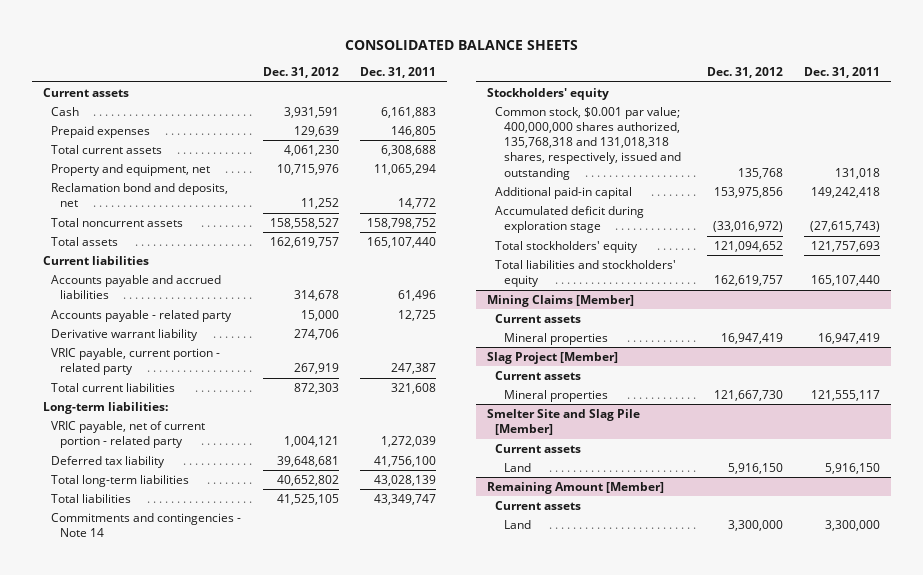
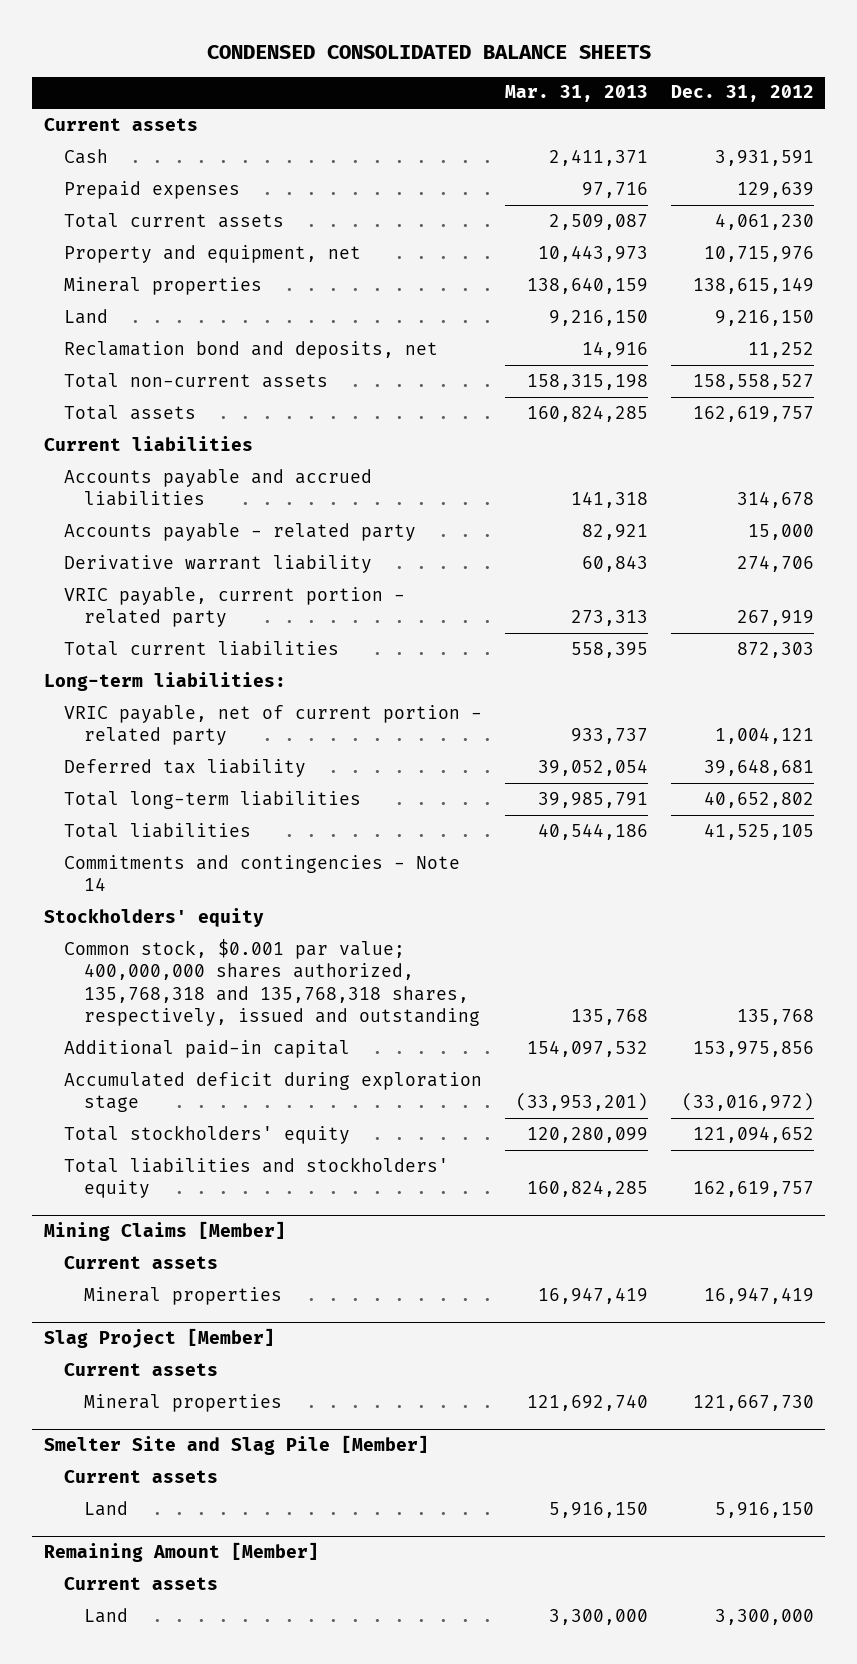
- CONSOLIDATED BALANCE SHEETS
+ CONDENSED CONSOLIDATED BALANCE SHEETS
- | Dec. 31, 2012 | Dec. 31, 2011
+ | Mar. 31, 2013 | Dec. 31, 2012
+ Mineral properties | 138,640,159 | 138,615,149
+ Land | 9,216,150 | 9,216,150
- Total noncurrent assets | 158,558,527 | 158,798,752
+ Total non-current assets | 158,315,198 | 158,558,527
- Common stock, $0.001 par value; 400,000,000 shares authorized, 135,768,318 and 131,018,318 shares, respectively, issued and outstanding | 135,768 | 131,018
+ Common stock, $0.001 par value; 400,000,000 shares authorized, 135,768,318 and 135,768,318 shares, respectively, issued and outstanding | 135,768 | 135,768

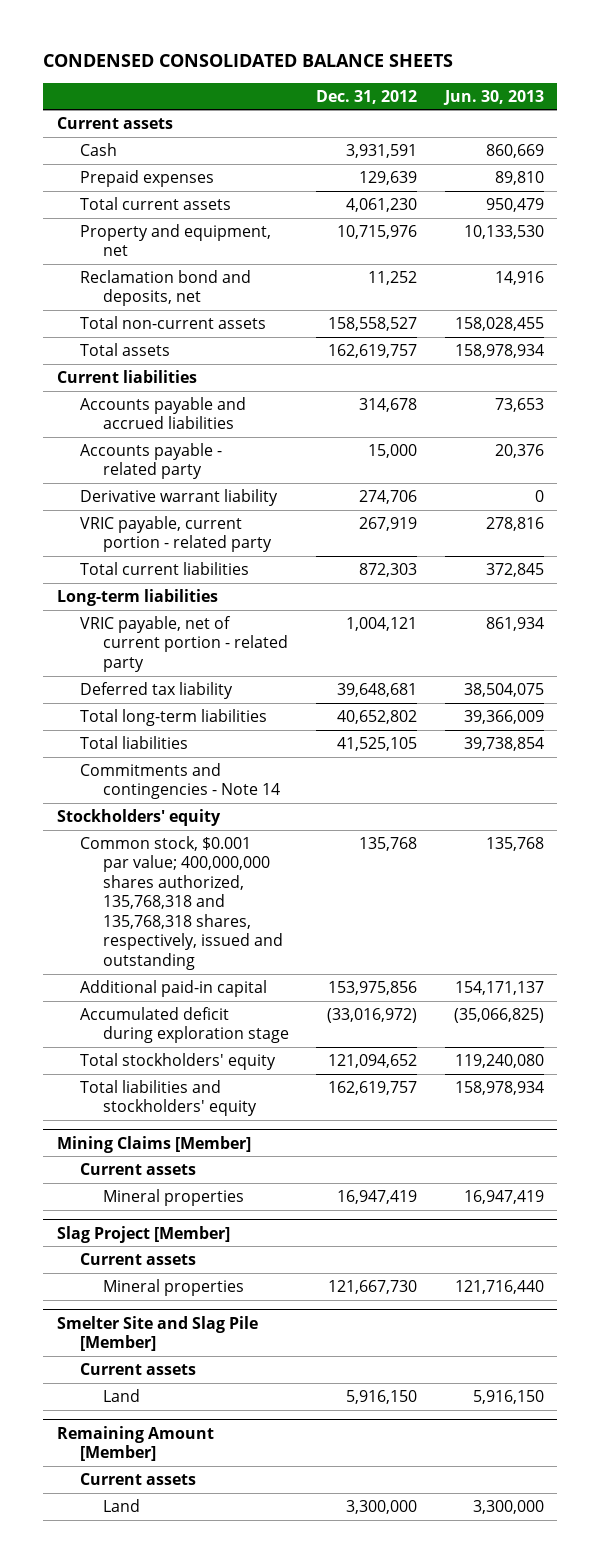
- | Mar. 31, 2013 | Dec. 31, 2012
+ | Dec. 31, 2012 | Jun. 30, 2013
- Mineral properties | 138,640,159 | 138,615,149
- Land | 9,216,150 | 9,216,150
- Long-term liabilities:
+ Long-term liabilities

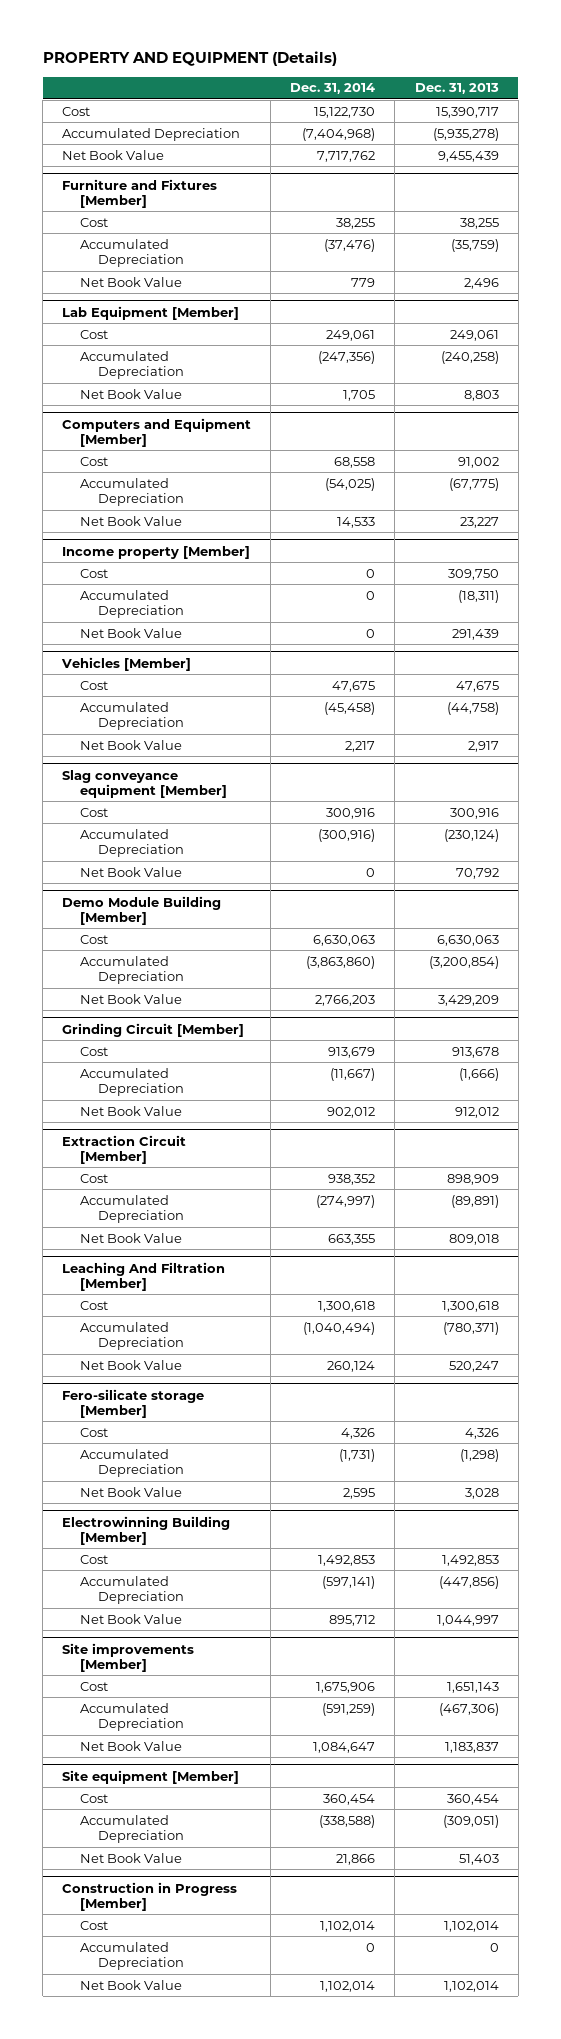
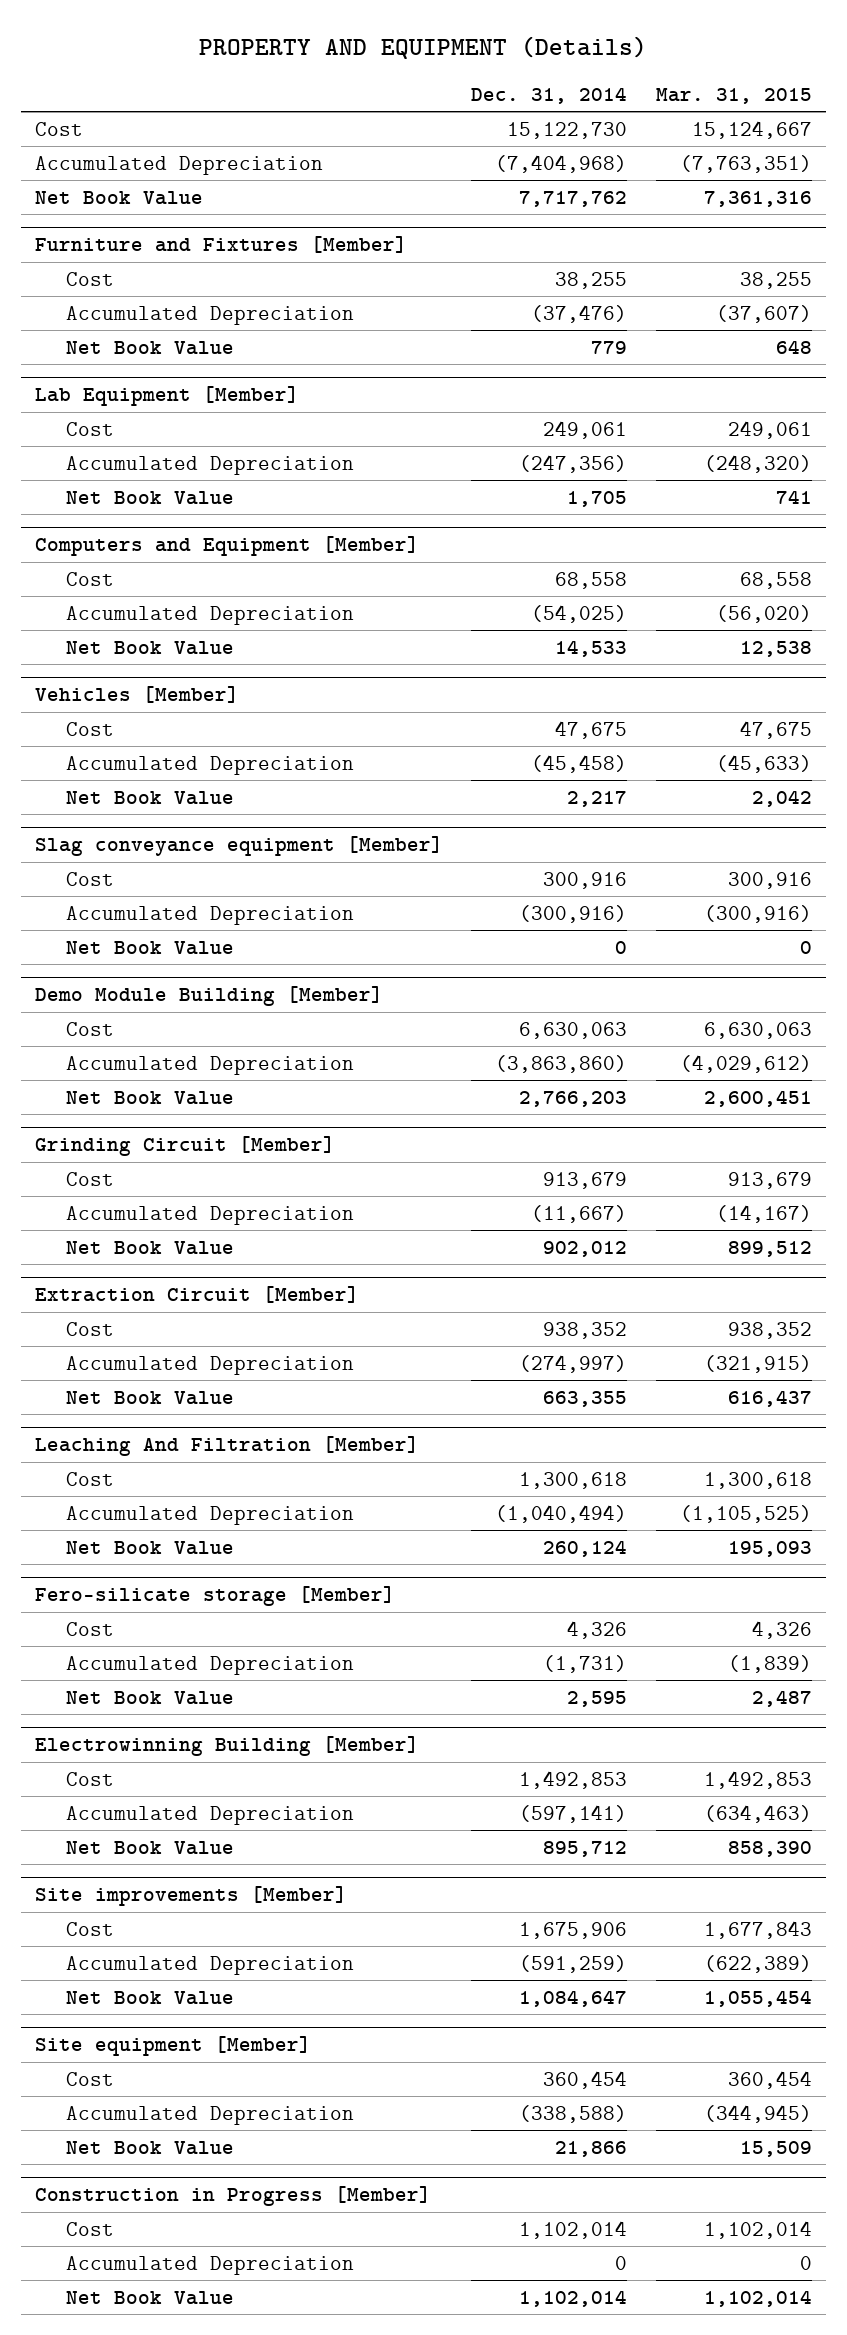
- | Dec. 31, 2014 | Dec. 31, 2013
+ | Dec. 31, 2014 | Mar. 31, 2015
- Income property [Member]
- Cost | 0 | 309,750
- Accumulated Depreciation | 0 | (18,311)
- Net Book Value | 0 | 291,439

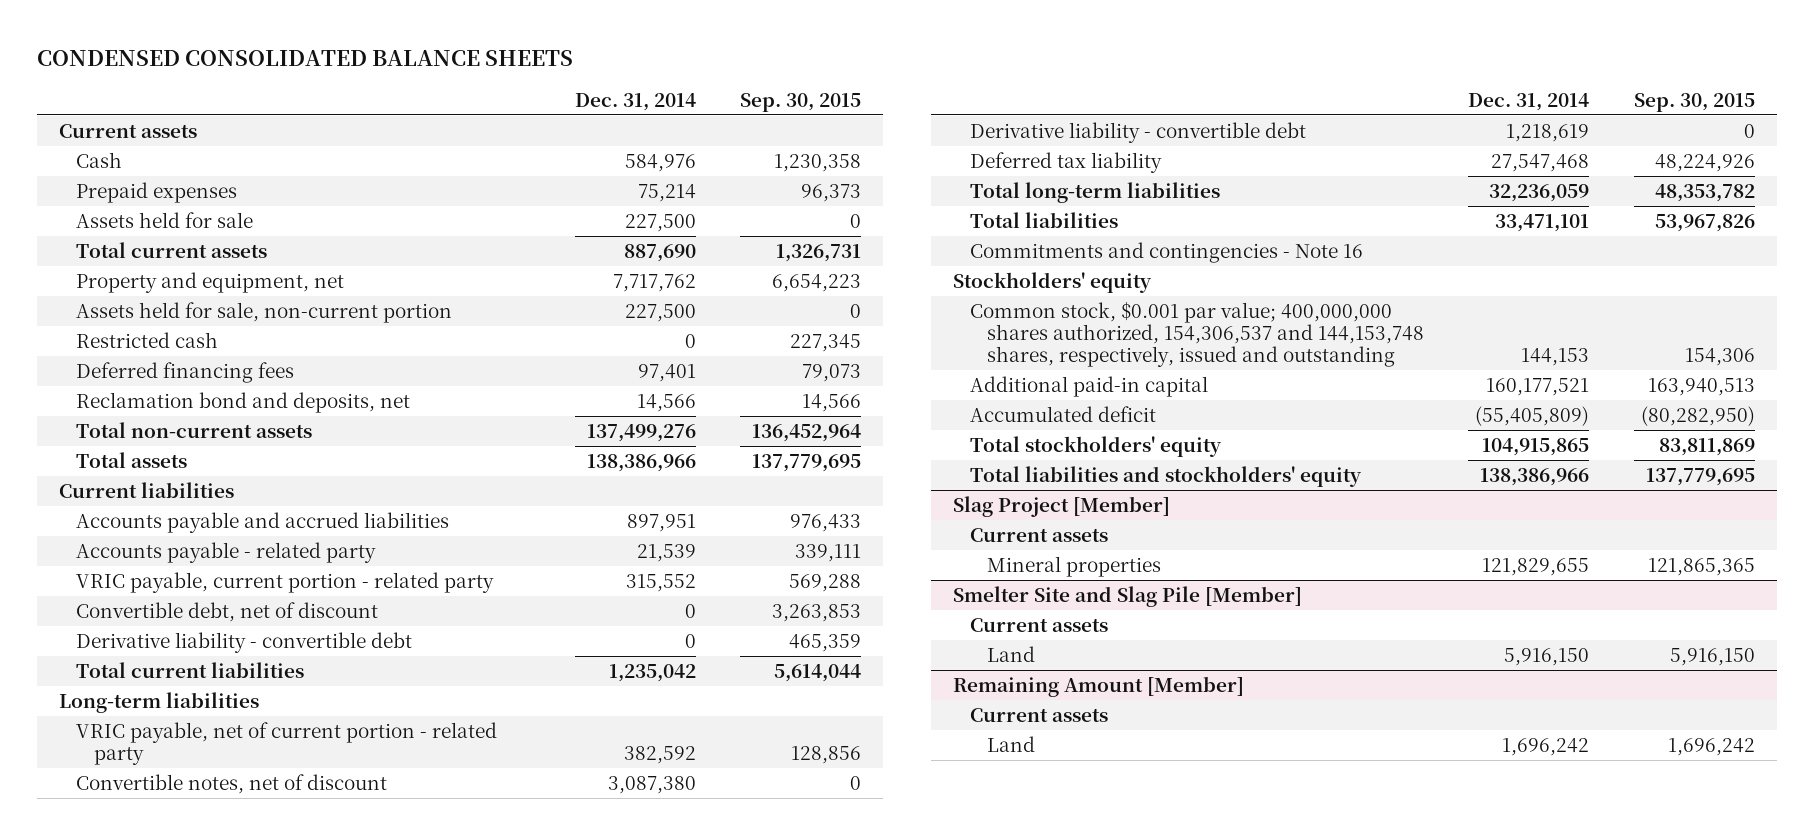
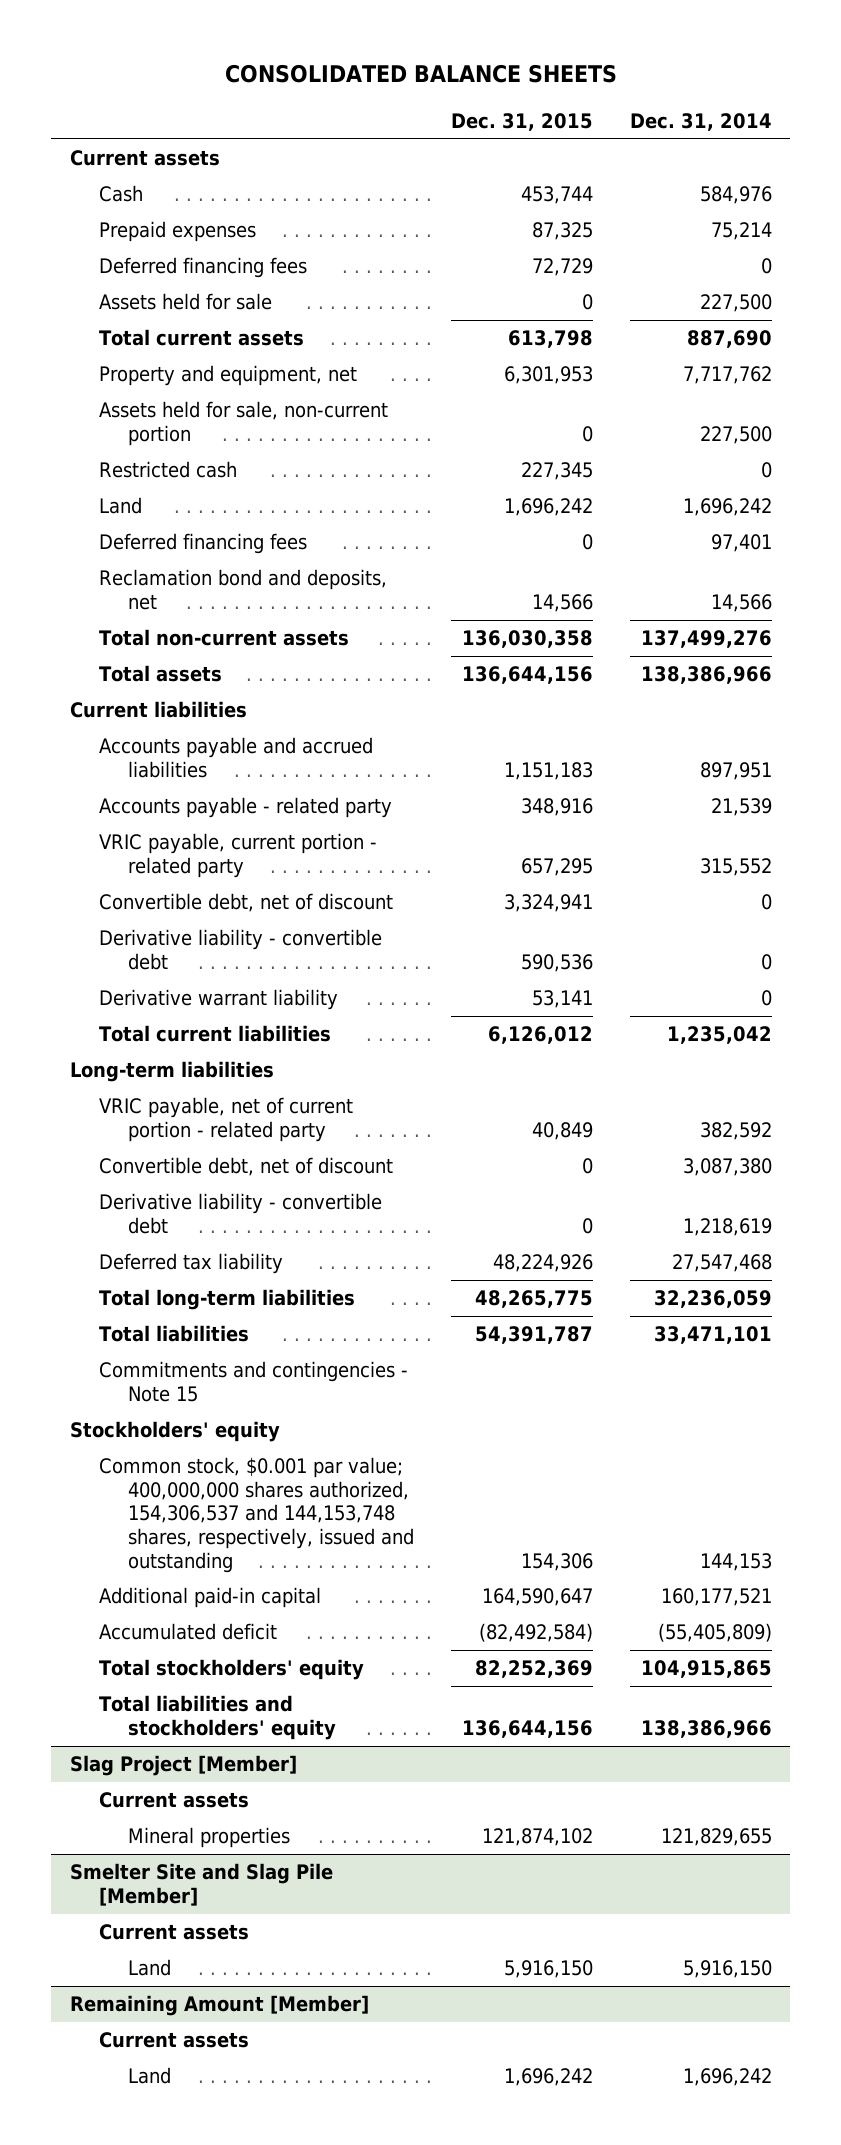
- CONDENSED CONSOLIDATED BALANCE SHEETS
+ CONSOLIDATED BALANCE SHEETS
- | Dec. 31, 2014 | Sep. 30, 2015
+ | Dec. 31, 2015 | Dec. 31, 2014
+ Deferred financing fees | 72,729 | 0
+ Land | 1,696,242 | 1,696,242
+ Derivative warrant liability | 53,141 | 0
- Convertible notes, net of discount | 3,087,380 | 0
+ Convertible debt, net of discount | 0 | 3,087,380
- Commitments and contingencies - Note 16
+ Commitments and contingencies - Note 15

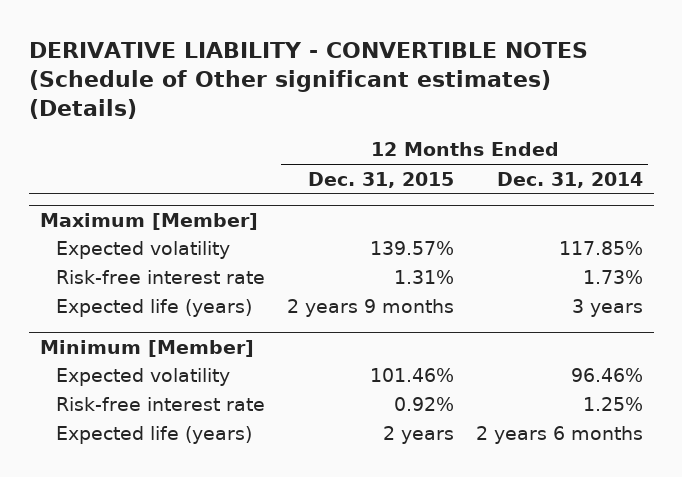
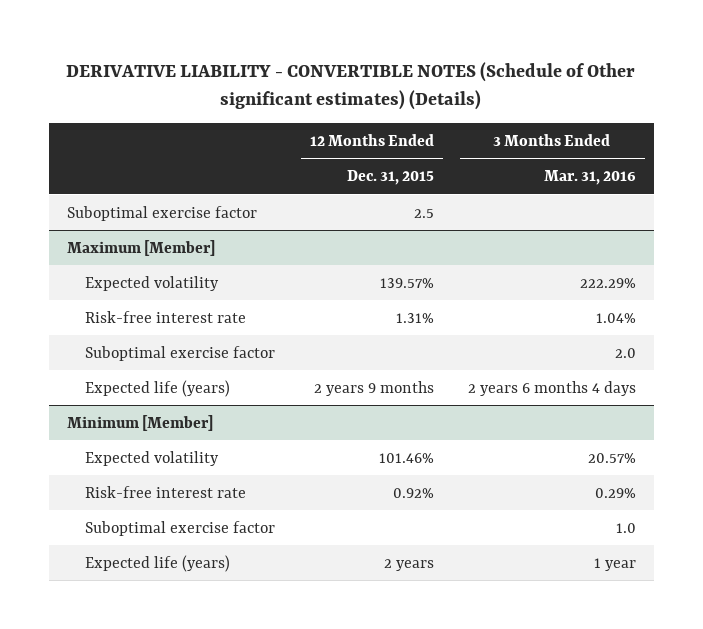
- | 12 Months Ended Dec. 31, 2015 | 12 Months Ended Dec. 31, 2014
+ | 12 Months Ended Dec. 31, 2015 | 3 Months Ended Mar. 31, 2016
+ Suboptimal exercise factor | 2.5 |
@ Maximum [Member]
+ Suboptimal exercise factor | | 2.0
@ Minimum [Member]
+ Suboptimal exercise factor | | 1.0

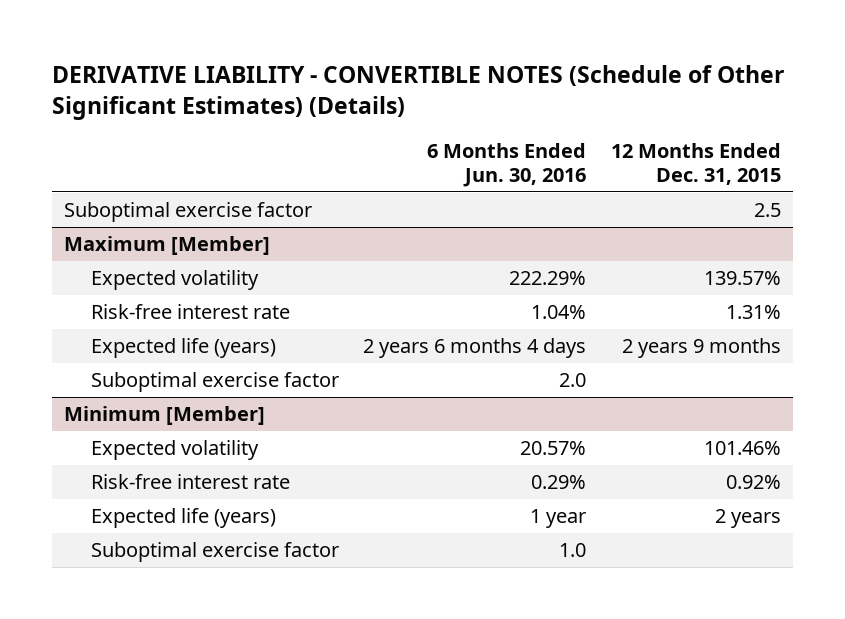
- DERIVATIVE LIABILITY - CONVERTIBLE NOTES (Schedule of Other significant estimates) (Details)
+ DERIVATIVE LIABILITY - CONVERTIBLE NOTES (Schedule of Other Significant Estimates) (Details)
- | 12 Months Ended Dec. 31, 2015 | 3 Months Ended Mar. 31, 2016
+ | 6 Months Ended Jun. 30, 2016 | 12 Months Ended Dec. 31, 2015
@ Maximum [Member]
moved down: Suboptimal exercise factor | 2.0 |
@ Minimum [Member]
moved down: Suboptimal exercise factor | 1.0 |

